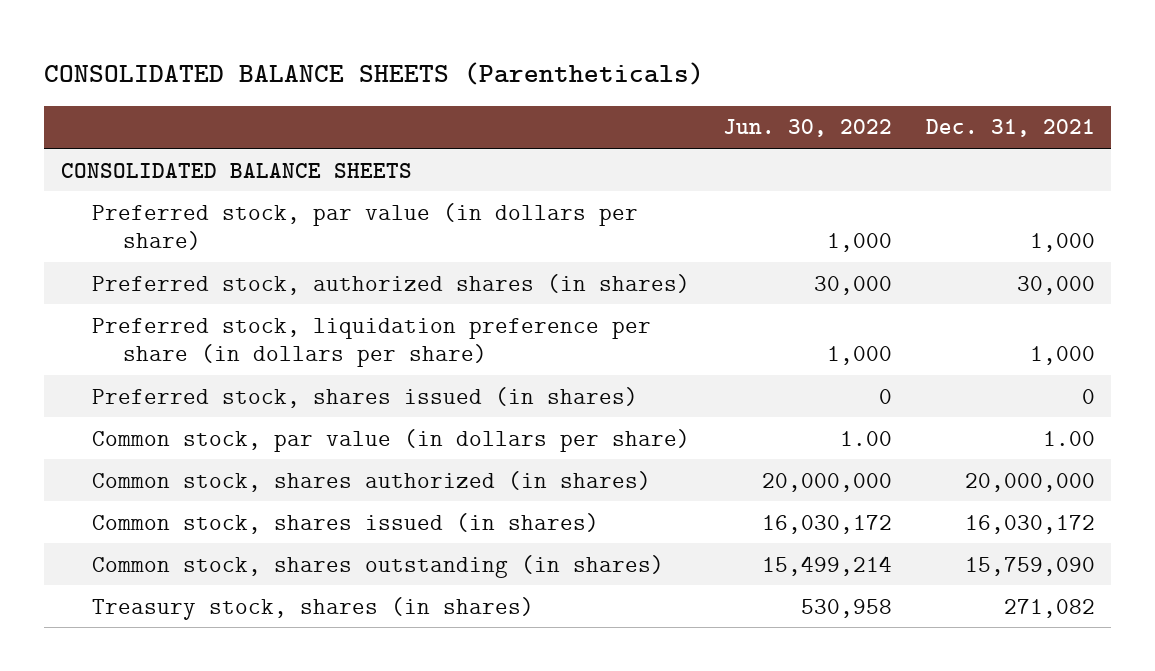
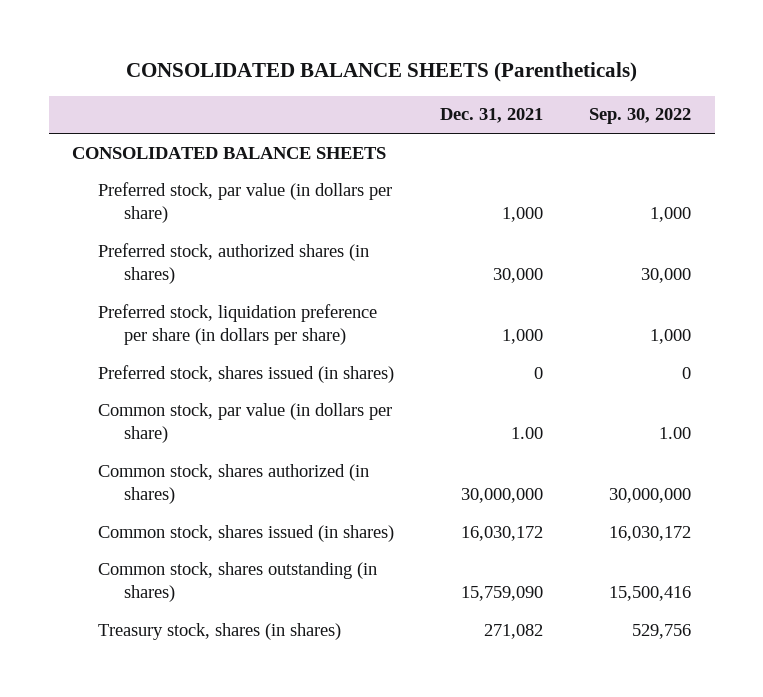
- | Jun. 30, 2022 | Dec. 31, 2021
+ | Dec. 31, 2021 | Sep. 30, 2022
- Common stock, shares authorized (in shares) | 20,000,000 | 20,000,000
+ Common stock, shares authorized (in shares) | 30,000,000 | 30,000,000

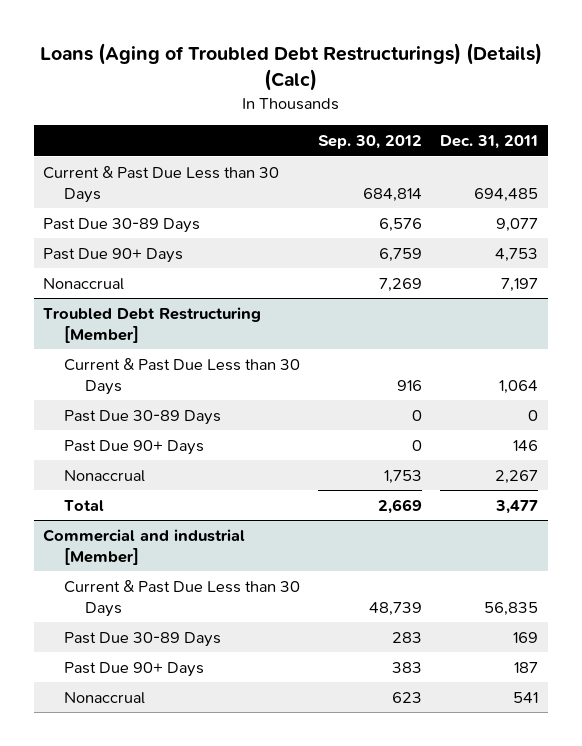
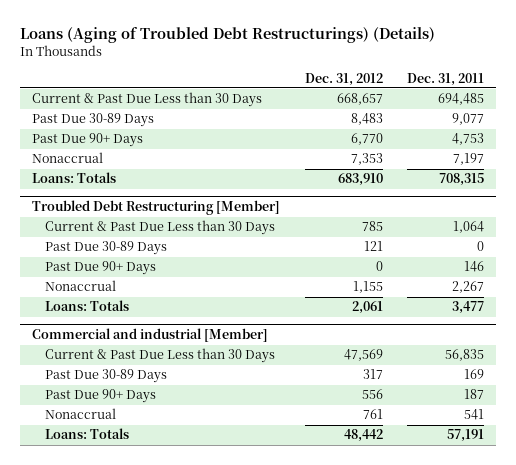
- Loans (Aging of Troubled Debt Restructurings) (Details) (Calc)
+ Loans (Aging of Troubled Debt Restructurings) (Details)
- | Sep. 30, 2012 | Dec. 31, 2011
+ | Dec. 31, 2012 | Dec. 31, 2011
+ Loans: Totals | 683,910 | 708,315
@ Troubled Debt Restructuring [Member]
- Total | 2,669 | 3,477
+ Loans: Totals | 2,061 | 3,477
@ Commercial and industrial [Member]
+ Loans: Totals | 48,442 | 57,191

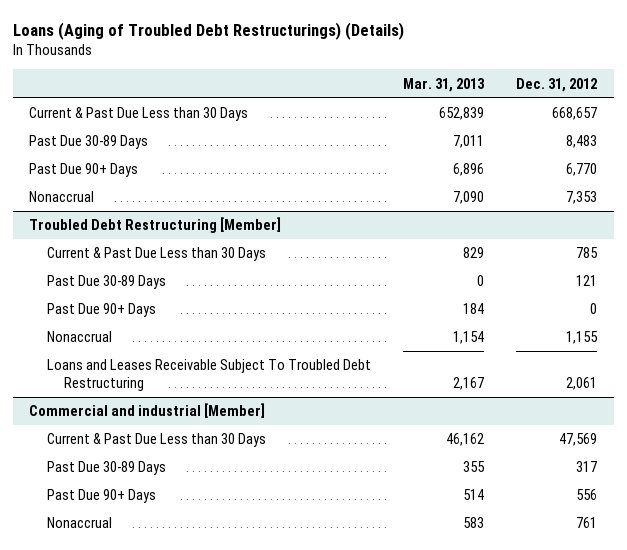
- | Dec. 31, 2012 | Dec. 31, 2011
+ | Mar. 31, 2013 | Dec. 31, 2012
- Loans: Totals | 683,910 | 708,315
@ Troubled Debt Restructuring [Member]
- Loans: Totals | 2,061 | 3,477
+ Loans and Leases Receivable Subject To Troubled Debt Restructuring | 2,167 | 2,061
@ Commercial and industrial [Member]
- Loans: Totals | 48,442 | 57,191

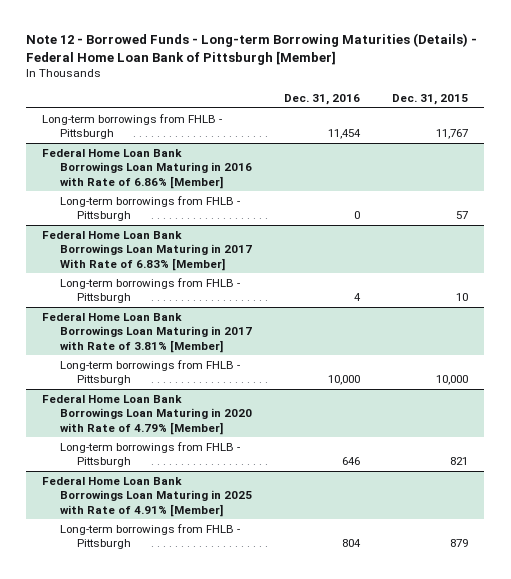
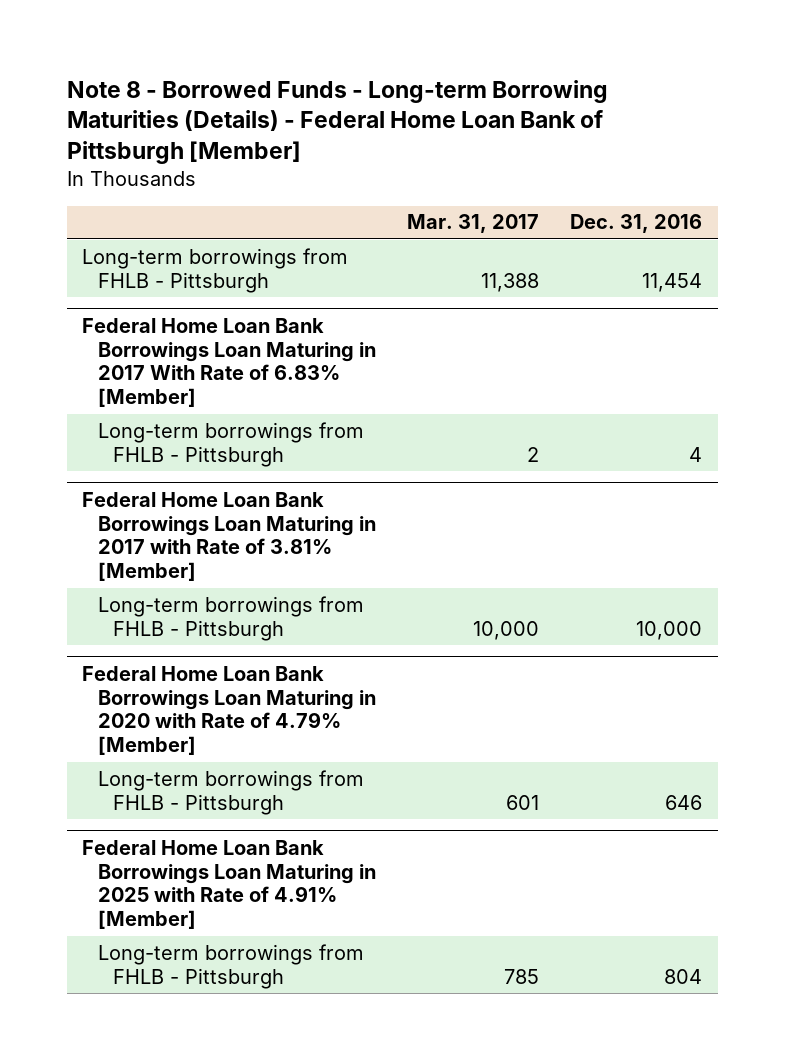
- Note 12 - Borrowed Funds - Long-term Borrowing Maturities (Details) - Federal Home Loan Bank of Pittsburgh [Member]
+ Note 8 - Borrowed Funds - Long-term Borrowing Maturities (Details) - Federal Home Loan Bank of Pittsburgh [Member]
- | Dec. 31, 2016 | Dec. 31, 2015
+ | Mar. 31, 2017 | Dec. 31, 2016
- Federal Home Loan Bank Borrowings Loan Maturing in 2016 with Rate of 6.86% [Member]
- Long-term borrowings from FHLB - Pittsburgh | 0 | 57

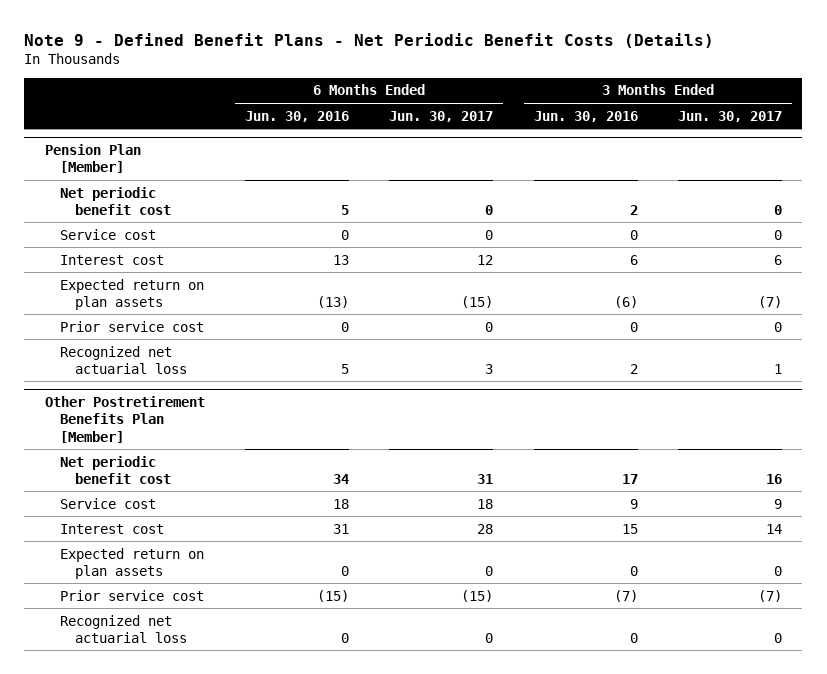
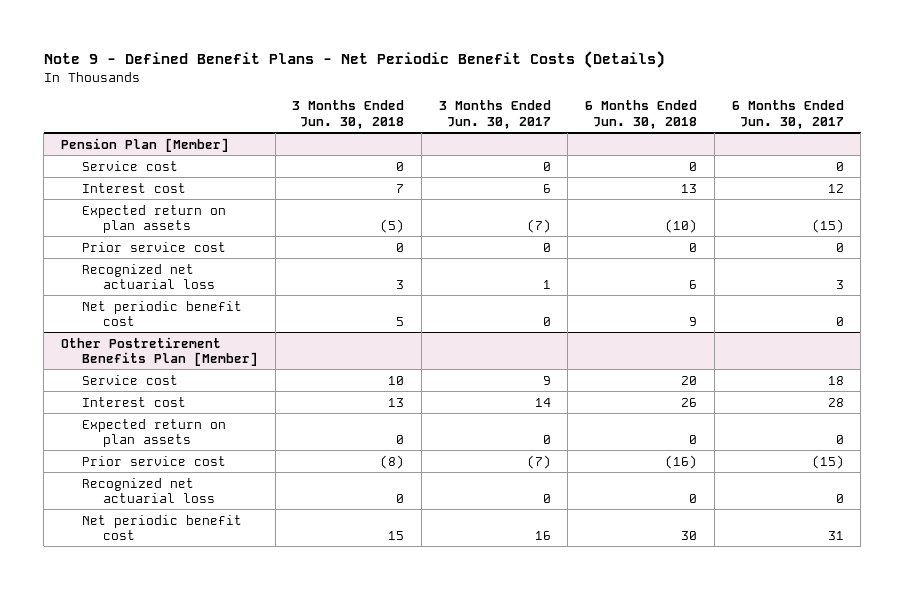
- | 6 Months Ended Jun. 30, 2016 | 6 Months Ended Jun. 30, 2017 | 3 Months Ended Jun. 30, 2016 | 3 Months Ended Jun. 30, 2017
+ | 3 Months Ended Jun. 30, 2018 | 3 Months Ended Jun. 30, 2017 | 6 Months Ended Jun. 30, 2018 | 6 Months Ended Jun. 30, 2017
@ Pension Plan [Member]
moved down: Net periodic benefit cost | 5 | 0 | 9 | 0
@ Other Postretirement Benefits Plan [Member]
moved down: Net periodic benefit cost | 15 | 16 | 30 | 31

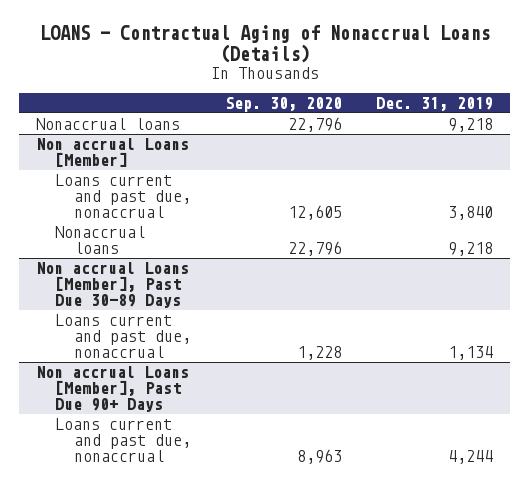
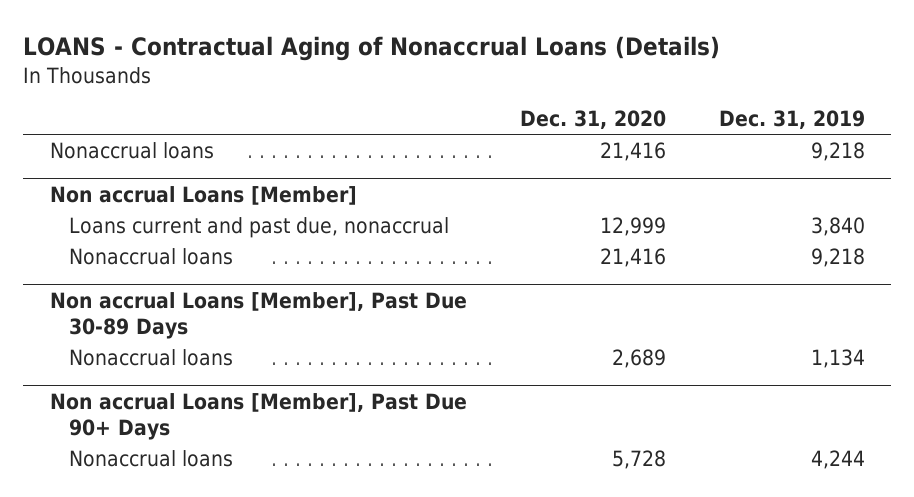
- | Sep. 30, 2020 | Dec. 31, 2019
+ | Dec. 31, 2020 | Dec. 31, 2019
@ Non accrual Loans [Member], Past Due 30-89 Days
- Loans current and past due, nonaccrual | 1,228 | 1,134
+ Nonaccrual loans | 2,689 | 1,134
@ Non accrual Loans [Member], Past Due 90+ Days
- Loans current and past due, nonaccrual | 8,963 | 4,244
+ Nonaccrual loans | 5,728 | 4,244

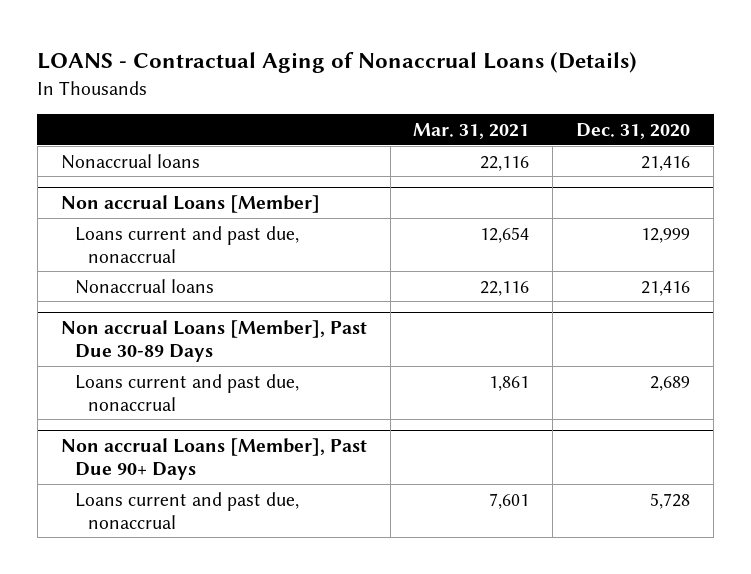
- | Dec. 31, 2020 | Dec. 31, 2019
+ | Mar. 31, 2021 | Dec. 31, 2020
@ Non accrual Loans [Member], Past Due 30-89 Days
- Nonaccrual loans | 2,689 | 1,134
+ Loans current and past due, nonaccrual | 1,861 | 2,689
@ Non accrual Loans [Member], Past Due 90+ Days
- Nonaccrual loans | 5,728 | 4,244
+ Loans current and past due, nonaccrual | 7,601 | 5,728

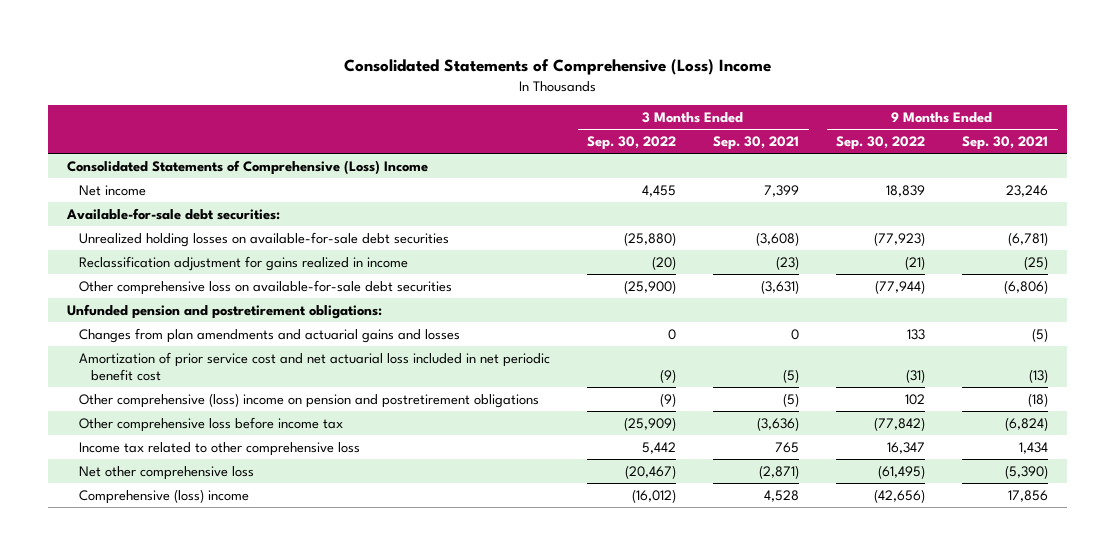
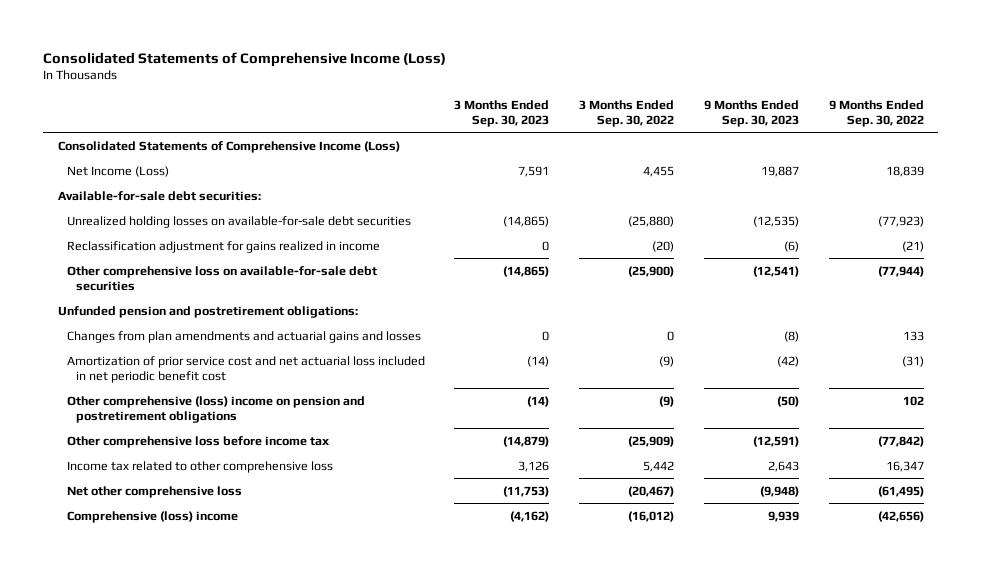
- Consolidated Statements of Comprehensive (Loss) Income
+ Consolidated Statements of Comprehensive Income (Loss)
- | 3 Months Ended Sep. 30, 2022 | 3 Months Ended Sep. 30, 2021 | 9 Months Ended Sep. 30, 2022 | 9 Months Ended Sep. 30, 2021
+ | 3 Months Ended Sep. 30, 2023 | 3 Months Ended Sep. 30, 2022 | 9 Months Ended Sep. 30, 2023 | 9 Months Ended Sep. 30, 2022
- Consolidated Statements of Comprehensive (Loss) Income
- Net income | 4,455 | 7,399 | 18,839 | 23,246
+ Consolidated Statements of Comprehensive Income (Loss)
+ Net Income (Loss) | 7,591 | 4,455 | 19,887 | 18,839

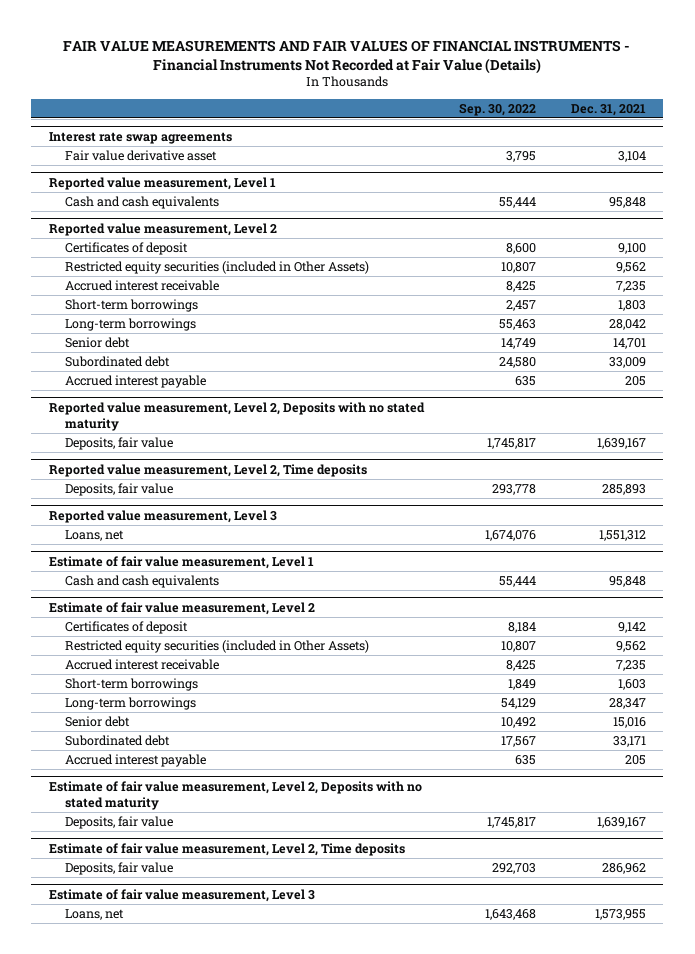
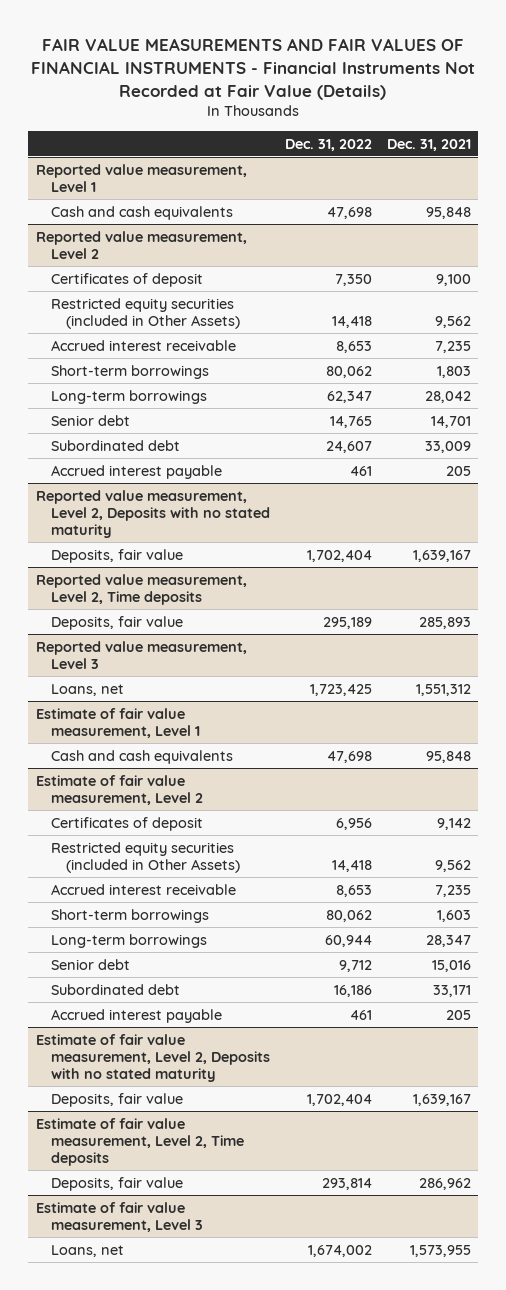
- | Sep. 30, 2022 | Dec. 31, 2021
+ | Dec. 31, 2022 | Dec. 31, 2021
- Interest rate swap agreements
- Fair value derivative asset | 3,795 | 3,104

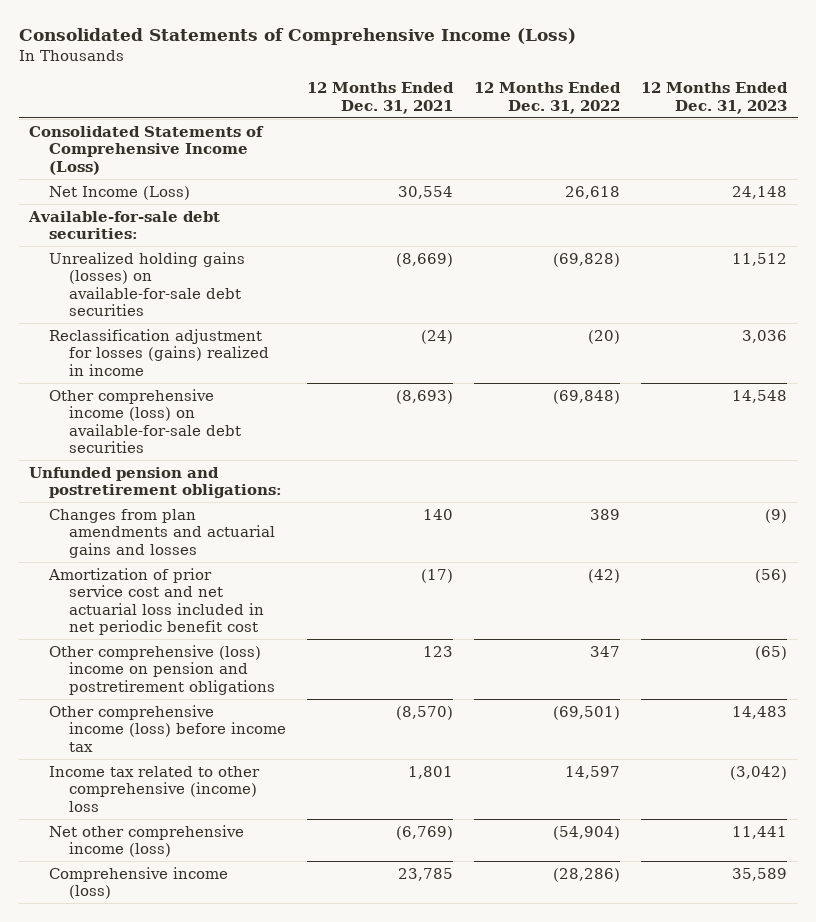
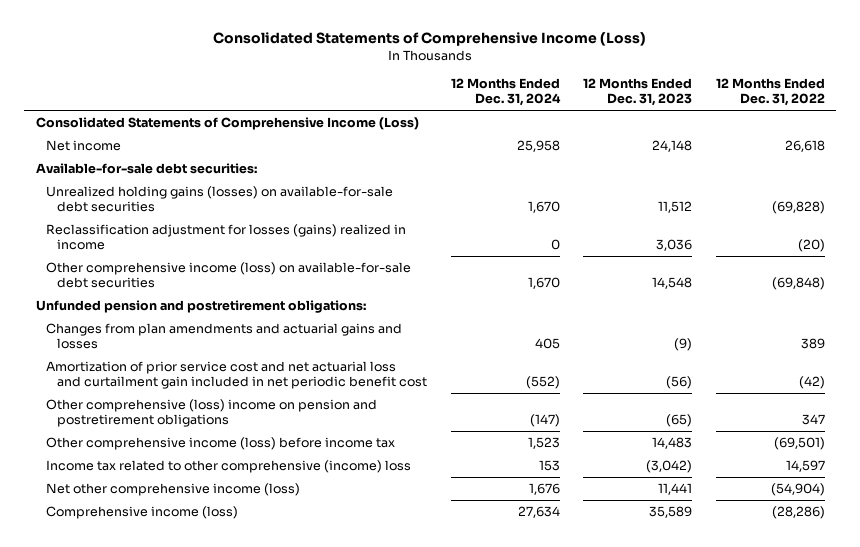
- | 12 Months Ended Dec. 31, 2021 | 12 Months Ended Dec. 31, 2022 | 12 Months Ended Dec. 31, 2023
+ | 12 Months Ended Dec. 31, 2024 | 12 Months Ended Dec. 31, 2023 | 12 Months Ended Dec. 31, 2022
- Net Income (Loss) | 30,554 | 26,618 | 24,148
+ Net income | 25,958 | 24,148 | 26,618
- Amortization of prior service cost and net actuarial loss included in net periodic benefit cost | (17) | (42) | (56)
+ Amortization of prior service cost and net actuarial loss and curtailment gain included in net periodic benefit cost | (552) | (56) | (42)

